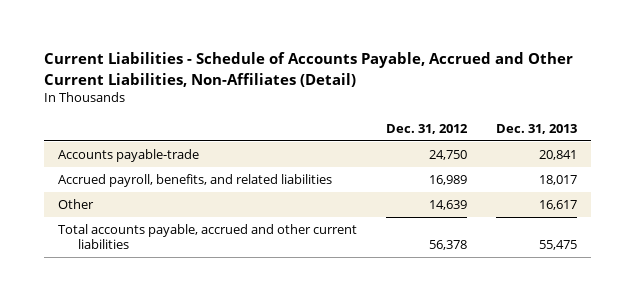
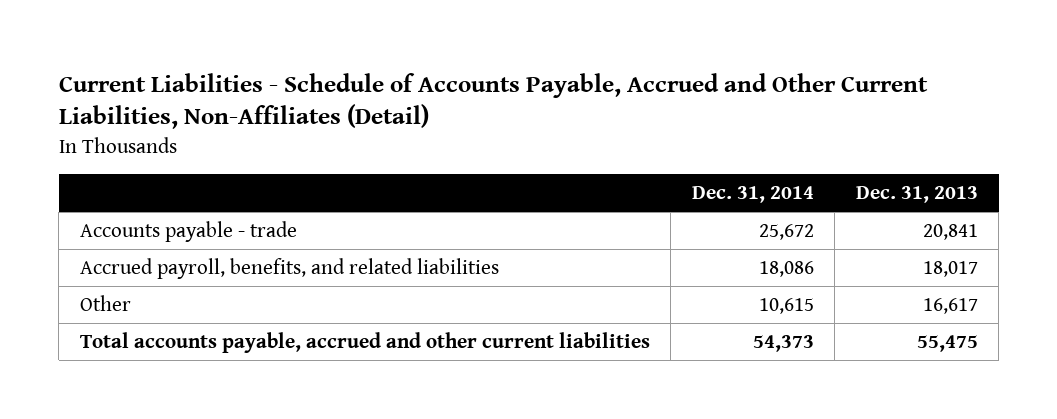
- | Dec. 31, 2012 | Dec. 31, 2013
+ | Dec. 31, 2014 | Dec. 31, 2013
- Accounts payable-trade | 24,750 | 20,841
+ Accounts payable - trade | 25,672 | 20,841

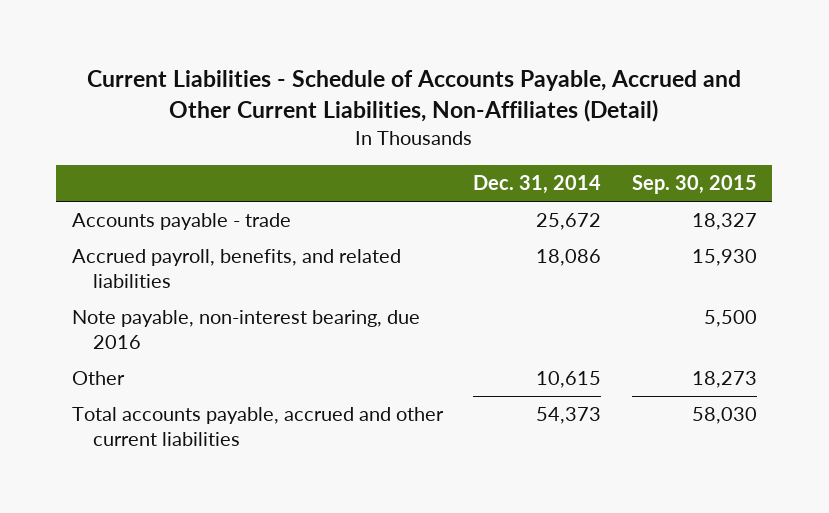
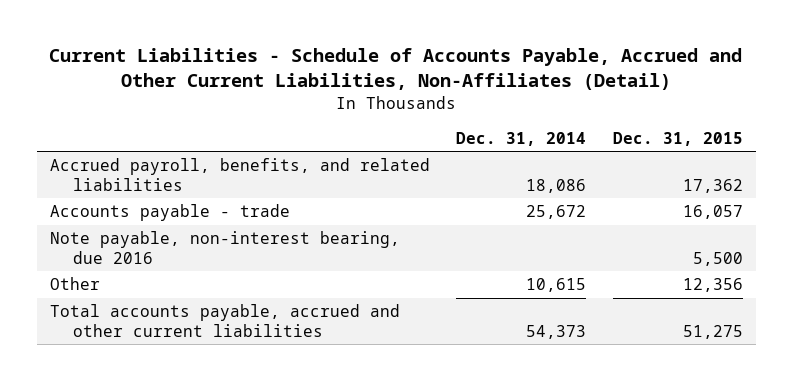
- | Dec. 31, 2014 | Sep. 30, 2015
+ | Dec. 31, 2014 | Dec. 31, 2015
moved down: Accounts payable - trade | 25,672 | 16,057

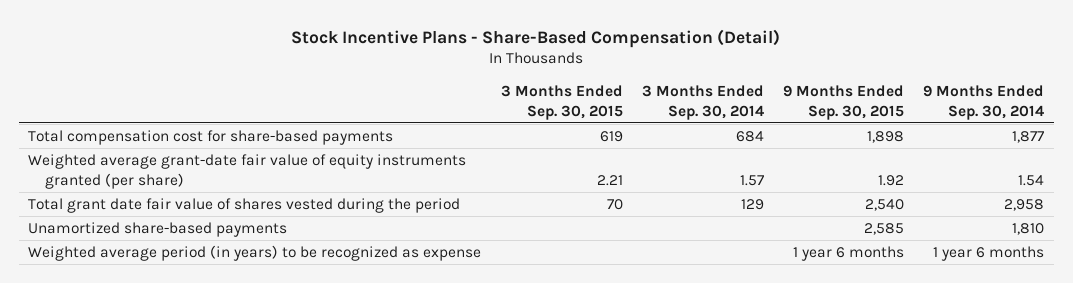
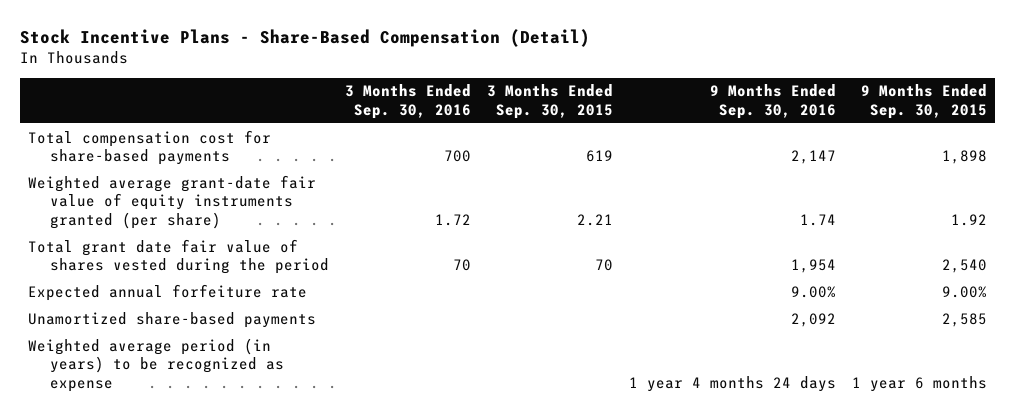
- | 3 Months Ended Sep. 30, 2015 | 3 Months Ended Sep. 30, 2014 | 9 Months Ended Sep. 30, 2015 | 9 Months Ended Sep. 30, 2014
+ | 3 Months Ended Sep. 30, 2016 | 3 Months Ended Sep. 30, 2015 | 9 Months Ended Sep. 30, 2016 | 9 Months Ended Sep. 30, 2015
+ Expected annual forfeiture rate | | | 9.00% | 9.00%

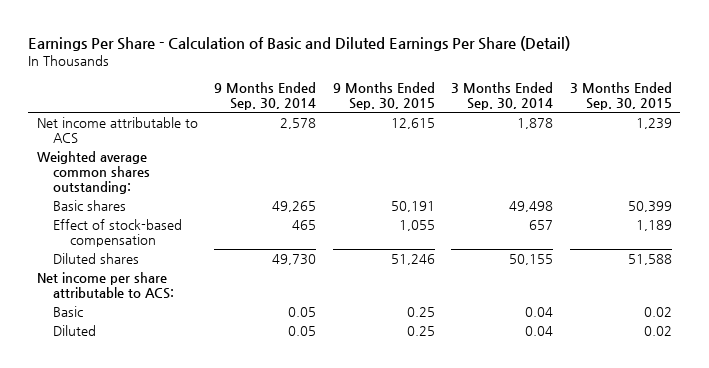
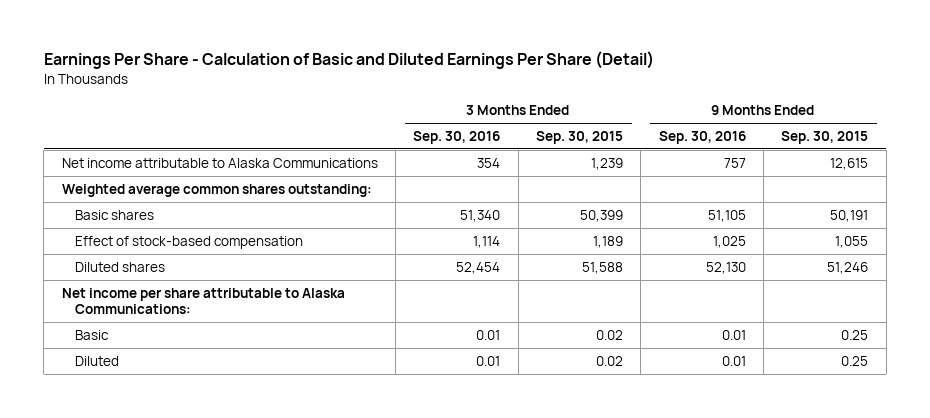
- | 9 Months Ended Sep. 30, 2014 | 9 Months Ended Sep. 30, 2015 | 3 Months Ended Sep. 30, 2014 | 3 Months Ended Sep. 30, 2015
+ | 3 Months Ended Sep. 30, 2016 | 3 Months Ended Sep. 30, 2015 | 9 Months Ended Sep. 30, 2016 | 9 Months Ended Sep. 30, 2015
- Net income attributable to ACS | 2,578 | 12,615 | 1,878 | 1,239
+ Net income attributable to Alaska Communications | 354 | 1,239 | 757 | 12,615
- Net income per share attributable to ACS:
+ Net income per share attributable to Alaska Communications:

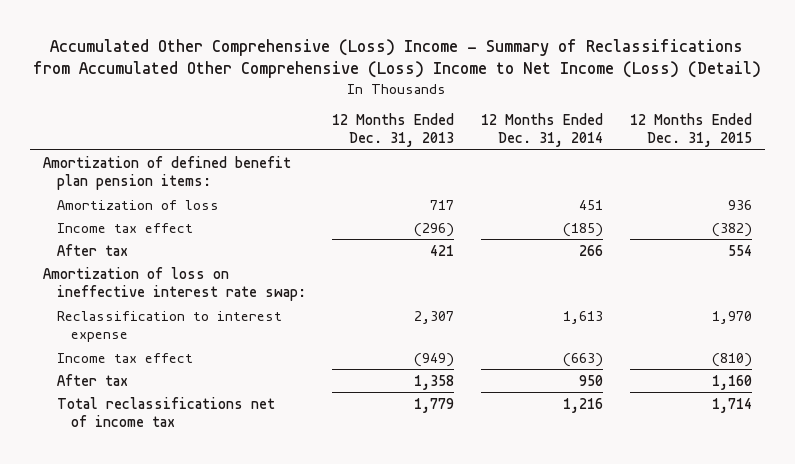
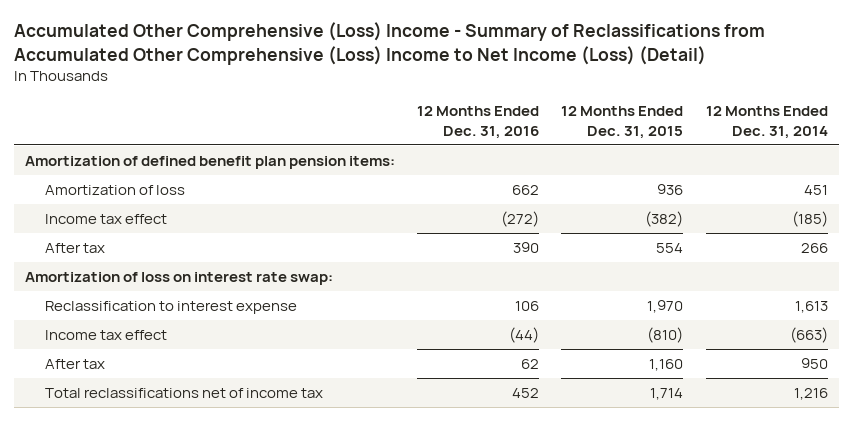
- | 12 Months Ended Dec. 31, 2013 | 12 Months Ended Dec. 31, 2014 | 12 Months Ended Dec. 31, 2015
+ | 12 Months Ended Dec. 31, 2016 | 12 Months Ended Dec. 31, 2015 | 12 Months Ended Dec. 31, 2014
- Amortization of loss on ineffective interest rate swap:
+ Amortization of loss on interest rate swap:

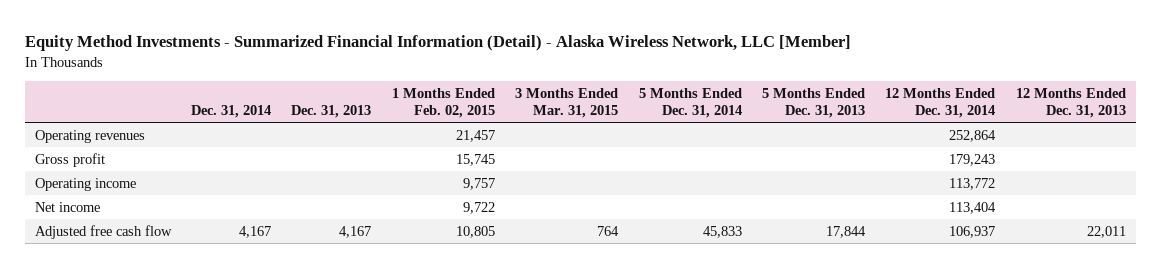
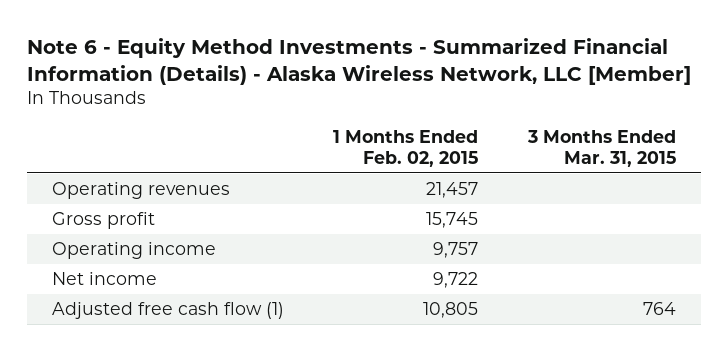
- Equity Method Investments - Summarized Financial Information (Detail) - Alaska Wireless Network, LLC [Member]
+ Note 6 - Equity Method Investments - Summarized Financial Information (Details) - Alaska Wireless Network, LLC [Member]
- | Dec. 31, 2014 | Dec. 31, 2013 | 1 Months Ended Feb. 02, 2015 | 3 Months Ended Mar. 31, 2015 | 5 Months Ended Dec. 31, 2014 | 5 Months Ended Dec. 31, 2013 | 12 Months Ended Dec. 31, 2014 | 12 Months Ended Dec. 31, 2013
+ | 1 Months Ended Feb. 02, 2015 | 3 Months Ended Mar. 31, 2015
- Adjusted free cash flow | 4,167 | 4,167 | 10,805 | 764 | 45,833 | 17,844 | 106,937 | 22,011
+ Adjusted free cash flow (1) | 10,805 | 764

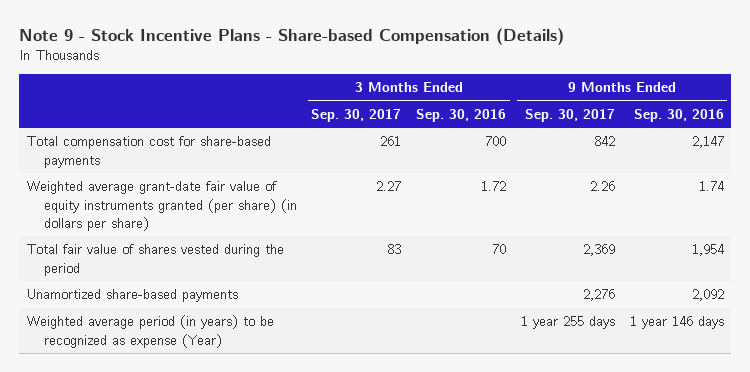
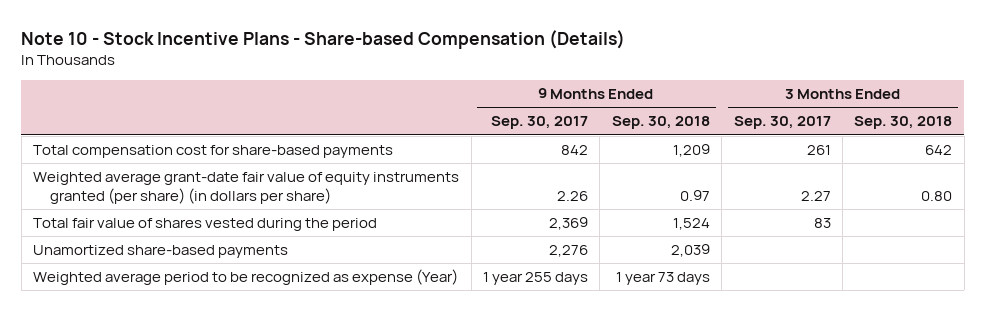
- Note 9 - Stock Incentive Plans - Share-based Compensation (Details)
+ Note 10 - Stock Incentive Plans - Share-based Compensation (Details)
- | 3 Months Ended Sep. 30, 2017 | 3 Months Ended Sep. 30, 2016 | 9 Months Ended Sep. 30, 2017 | 9 Months Ended Sep. 30, 2016
+ | 9 Months Ended Sep. 30, 2017 | 9 Months Ended Sep. 30, 2018 | 3 Months Ended Sep. 30, 2017 | 3 Months Ended Sep. 30, 2018
- Weighted average period (in years) to be recognized as expense (Year) | | | 1 year 255 days | 1 year 146 days
+ Weighted average period to be recognized as expense (Year) | 1 year 255 days | 1 year 73 days | |

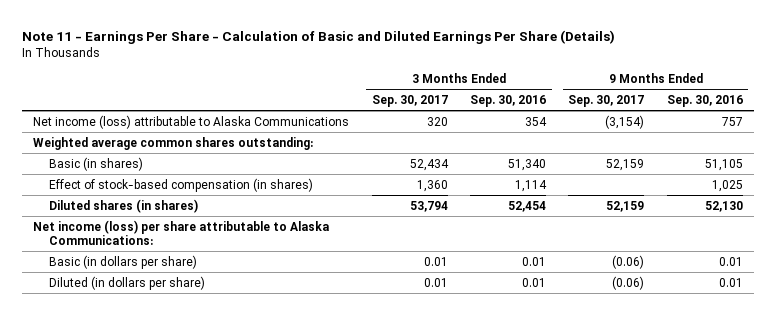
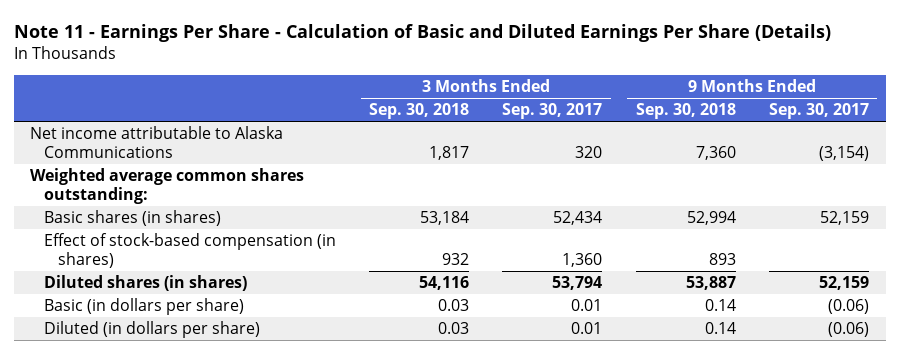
- | 3 Months Ended Sep. 30, 2017 | 3 Months Ended Sep. 30, 2016 | 9 Months Ended Sep. 30, 2017 | 9 Months Ended Sep. 30, 2016
+ | 3 Months Ended Sep. 30, 2018 | 3 Months Ended Sep. 30, 2017 | 9 Months Ended Sep. 30, 2018 | 9 Months Ended Sep. 30, 2017
- Net income (loss) attributable to Alaska Communications | 320 | 354 | (3,154) | 757
+ Net income attributable to Alaska Communications | 1,817 | 320 | 7,360 | (3,154)
- Basic (in shares) | 52,434 | 51,340 | 52,159 | 51,105
+ Basic shares (in shares) | 53,184 | 52,434 | 52,994 | 52,159
- Net income (loss) per share attributable to Alaska Communications:

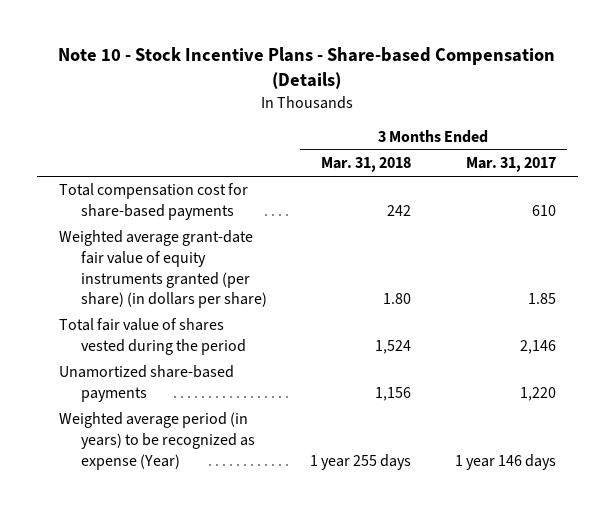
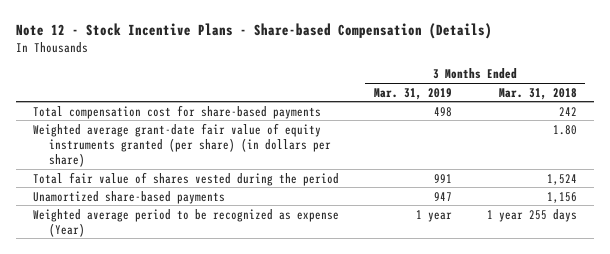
- Note 10 - Stock Incentive Plans - Share-based Compensation (Details)
+ Note 12 - Stock Incentive Plans - Share-based Compensation (Details)
- | 3 Months Ended Mar. 31, 2018 | 3 Months Ended Mar. 31, 2017
+ | 3 Months Ended Mar. 31, 2019 | 3 Months Ended Mar. 31, 2018
- Weighted average period (in years) to be recognized as expense (Year) | 1 year 255 days | 1 year 146 days
+ Weighted average period to be recognized as expense (Year) | 1 year | 1 year 255 days

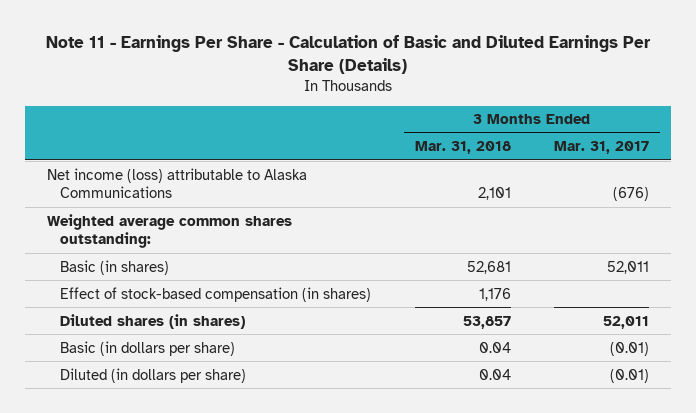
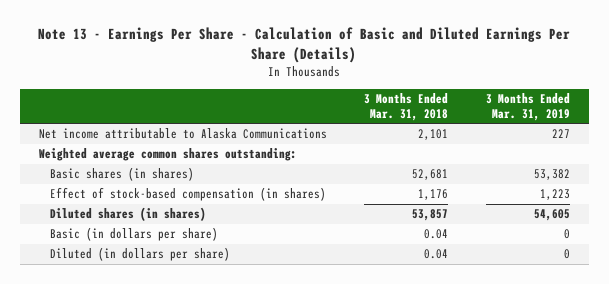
- Note 11 - Earnings Per Share - Calculation of Basic and Diluted Earnings Per Share (Details)
+ Note 13 - Earnings Per Share - Calculation of Basic and Diluted Earnings Per Share (Details)
- | 3 Months Ended Mar. 31, 2018 | 3 Months Ended Mar. 31, 2017
+ | 3 Months Ended Mar. 31, 2018 | 3 Months Ended Mar. 31, 2019
- Net income (loss) attributable to Alaska Communications | 2,101 | (676)
+ Net income attributable to Alaska Communications | 2,101 | 227
- Basic (in shares) | 52,681 | 52,011
+ Basic shares (in shares) | 52,681 | 53,382

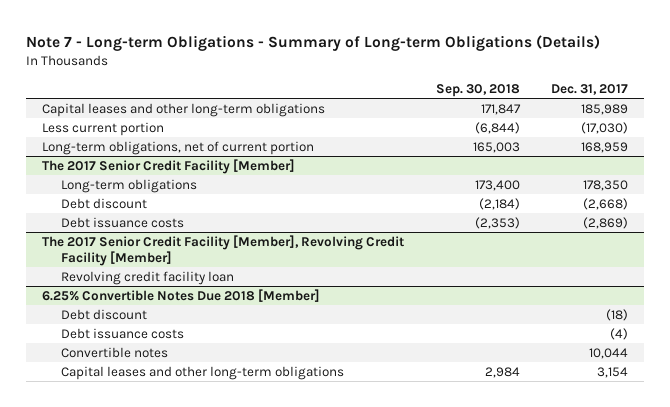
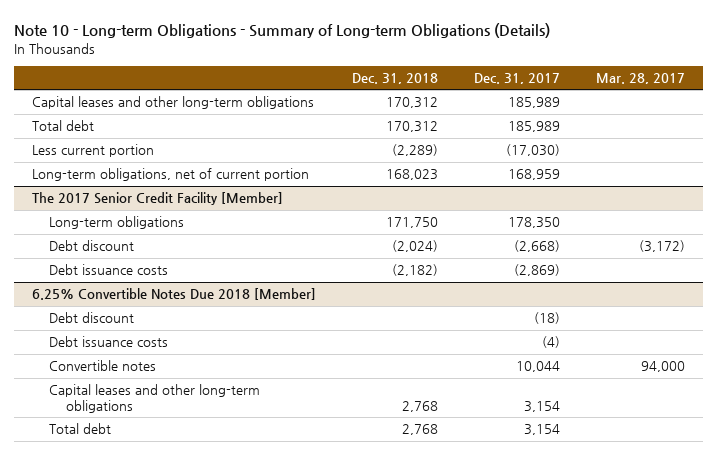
- Note 7 - Long-term Obligations - Summary of Long-term Obligations (Details)
+ Note 10 - Long-term Obligations - Summary of Long-term Obligations (Details)
- | Sep. 30, 2018 | Dec. 31, 2017
+ | Dec. 31, 2018 | Dec. 31, 2017 | Mar. 28, 2017
+ Total debt | 170,312 | 185,989 |
- The 2017 Senior Credit Facility [Member], Revolving Credit Facility [Member]
- Revolving credit facility loan
@ 6.25% Convertible Notes Due 2018 [Member]
+ Total debt | 2,768 | 3,154 |

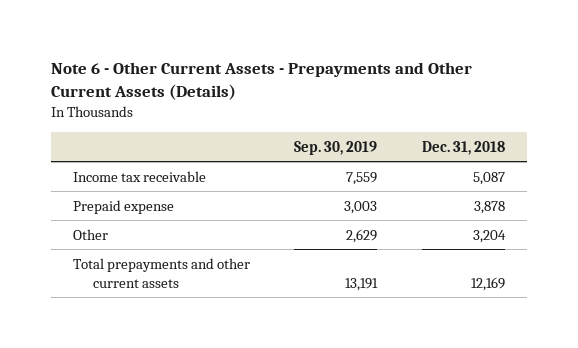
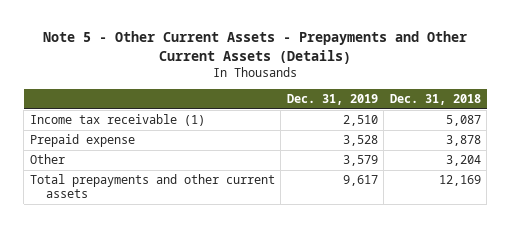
- Note 6 - Other Current Assets - Prepayments and Other Current Assets (Details)
+ Note 5 - Other Current Assets - Prepayments and Other Current Assets (Details)
- | Sep. 30, 2019 | Dec. 31, 2018
+ | Dec. 31, 2019 | Dec. 31, 2018
- Income tax receivable | 7,559 | 5,087
+ Income tax receivable (1) | 2,510 | 5,087

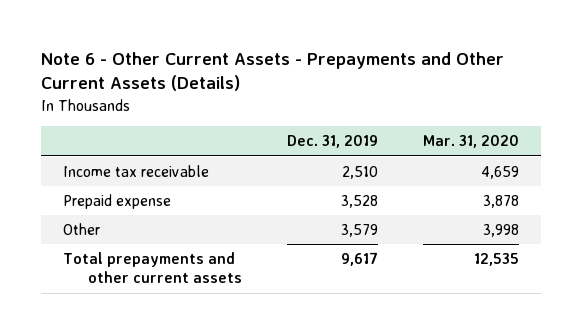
- Note 5 - Other Current Assets - Prepayments and Other Current Assets (Details)
+ Note 6 - Other Current Assets - Prepayments and Other Current Assets (Details)
- | Dec. 31, 2019 | Dec. 31, 2018
+ | Dec. 31, 2019 | Mar. 31, 2020
- Income tax receivable (1) | 2,510 | 5,087
+ Income tax receivable | 2,510 | 4,659

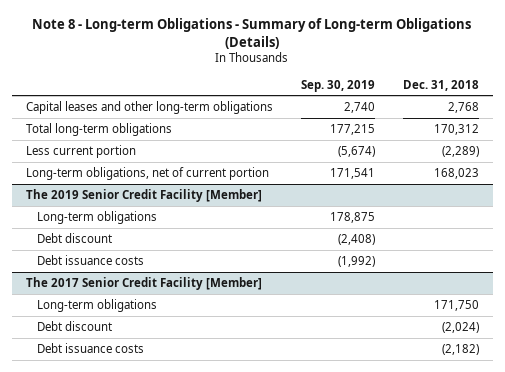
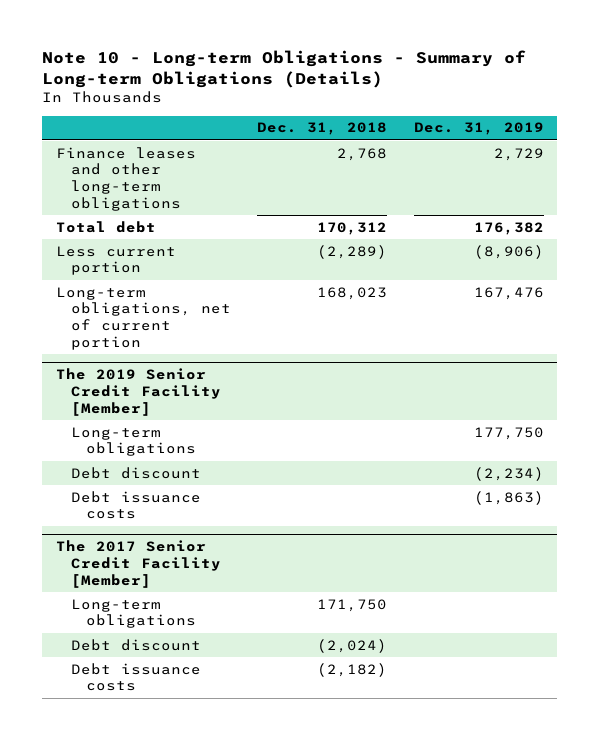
- Note 8 - Long-term Obligations - Summary of Long-term Obligations (Details)
+ Note 10 - Long-term Obligations - Summary of Long-term Obligations (Details)
- | Sep. 30, 2019 | Dec. 31, 2018
+ | Dec. 31, 2018 | Dec. 31, 2019
- Capital leases and other long-term obligations | 2,740 | 2,768
- Total long-term obligations | 177,215 | 170,312
+ Finance leases and other long-term obligations | 2,768 | 2,729
+ Total debt | 170,312 | 176,382

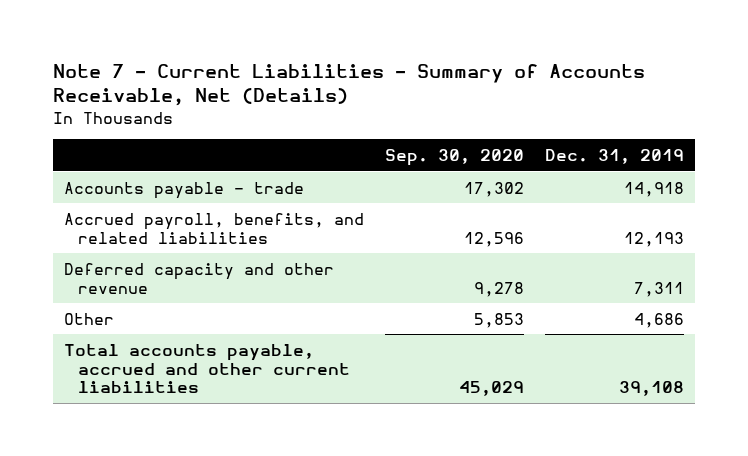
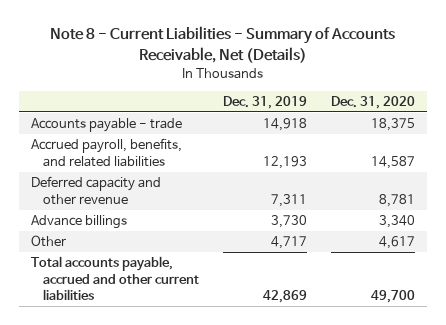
- Note 7 - Current Liabilities - Summary of Accounts Receivable, Net (Details)
+ Note 8 - Current Liabilities - Summary of Accounts Receivable, Net (Details)
- | Sep. 30, 2020 | Dec. 31, 2019
+ | Dec. 31, 2019 | Dec. 31, 2020
- Other | 5,853 | 4,686
- Total accounts payable, accrued and other current liabilities | 45,029 | 39,108
+ Advance billings | 3,730 | 3,340
+ Other | 4,717 | 4,617
+ Total accounts payable, accrued and other current liabilities | 42,869 | 49,700

